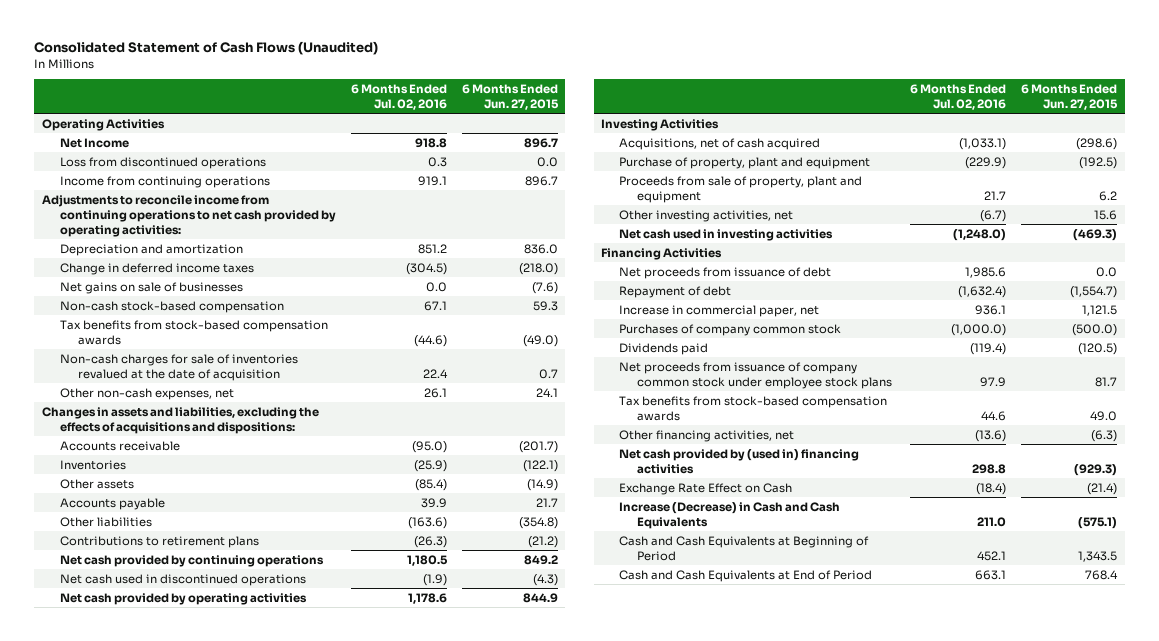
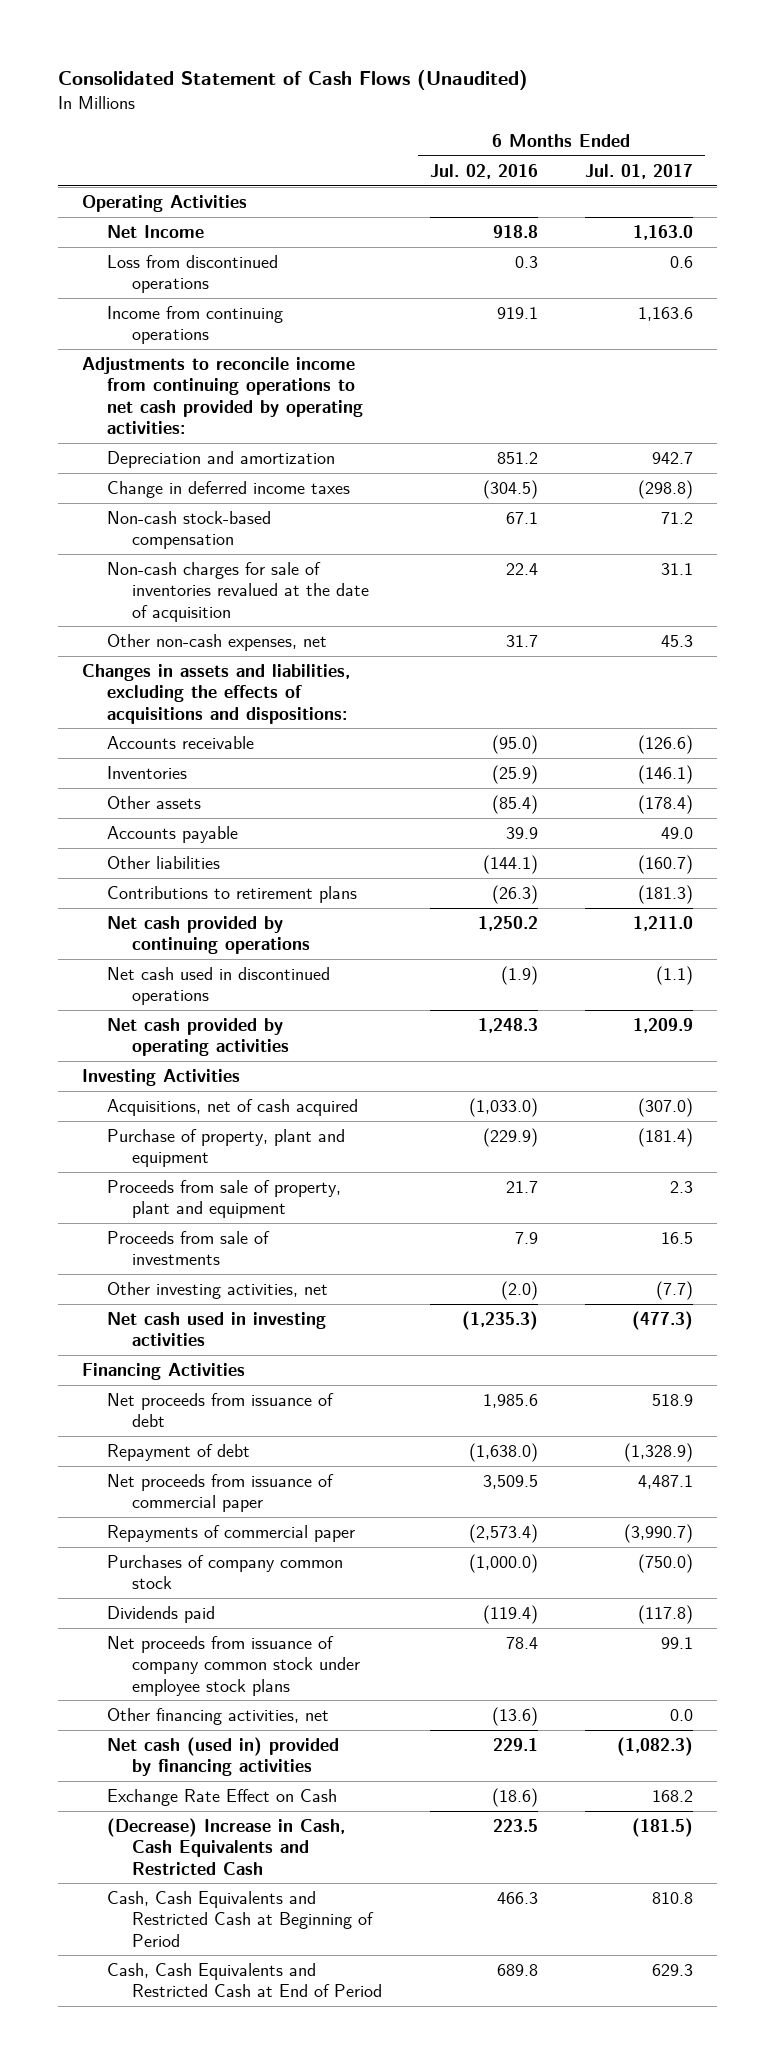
- | 6 Months Ended Jul. 02, 2016 | 6 Months Ended Jun. 27, 2015
+ | 6 Months Ended Jul. 02, 2016 | 6 Months Ended Jul. 01, 2017
- Net gains on sale of businesses | 0.0 | (7.6)
- Tax benefits from stock-based compensation awards | (44.6) | (49.0)
- Other non-cash expenses, net | 26.1 | 24.1
+ Other non-cash expenses, net | 31.7 | 45.3
- Other liabilities | (163.6) | (354.8)
+ Other liabilities | (144.1) | (160.7)
- Net cash provided by continuing operations | 1,180.5 | 849.2
+ Net cash provided by continuing operations | 1,250.2 | 1,211.0
- Net cash provided by operating activities | 1,178.6 | 844.9
+ Net cash provided by operating activities | 1,248.3 | 1,209.9
- Acquisitions, net of cash acquired | (1,033.1) | (298.6)
+ Acquisitions, net of cash acquired | (1,033.0) | (307.0)
- Other investing activities, net | (6.7) | 15.6
- Net cash used in investing activities | (1,248.0) | (469.3)
+ Proceeds from sale of investments | 7.9 | 16.5
+ Other investing activities, net | (2.0) | (7.7)
+ Net cash used in investing activities | (1,235.3) | (477.3)
- Repayment of debt | (1,632.4) | (1,554.7)
- Increase in commercial paper, net | 936.1 | 1,121.5
+ Repayment of debt | (1,638.0) | (1,328.9)
+ Net proceeds from issuance of commercial paper | 3,509.5 | 4,487.1
+ Repayments of commercial paper | (2,573.4) | (3,990.7)
- Net proceeds from issuance of company common stock under employee stock plans | 97.9 | 81.7
- Tax benefits from stock-based compensation awards | 44.6 | 49.0
+ Net proceeds from issuance of company common stock under employee stock plans | 78.4 | 99.1
- Net cash provided by (used in) financing activities | 298.8 | (929.3)
- Exchange Rate Effect on Cash | (18.4) | (21.4)
- Increase (Decrease) in Cash and Cash Equivalents | 211.0 | (575.1)
- Cash and Cash Equivalents at Beginning of Period | 452.1 | 1,343.5
- Cash and Cash Equivalents at End of Period | 663.1 | 768.4
+ Net cash (used in) provided by financing activities | 229.1 | (1,082.3)
+ Exchange Rate Effect on Cash | (18.6) | 168.2
+ (Decrease) Increase in Cash, Cash Equivalents and Restricted Cash | 223.5 | (181.5)
+ Cash, Cash Equivalents and Restricted Cash at Beginning of Period | 466.3 | 810.8
+ Cash, Cash Equivalents and Restricted Cash at End of Period | 689.8 | 629.3

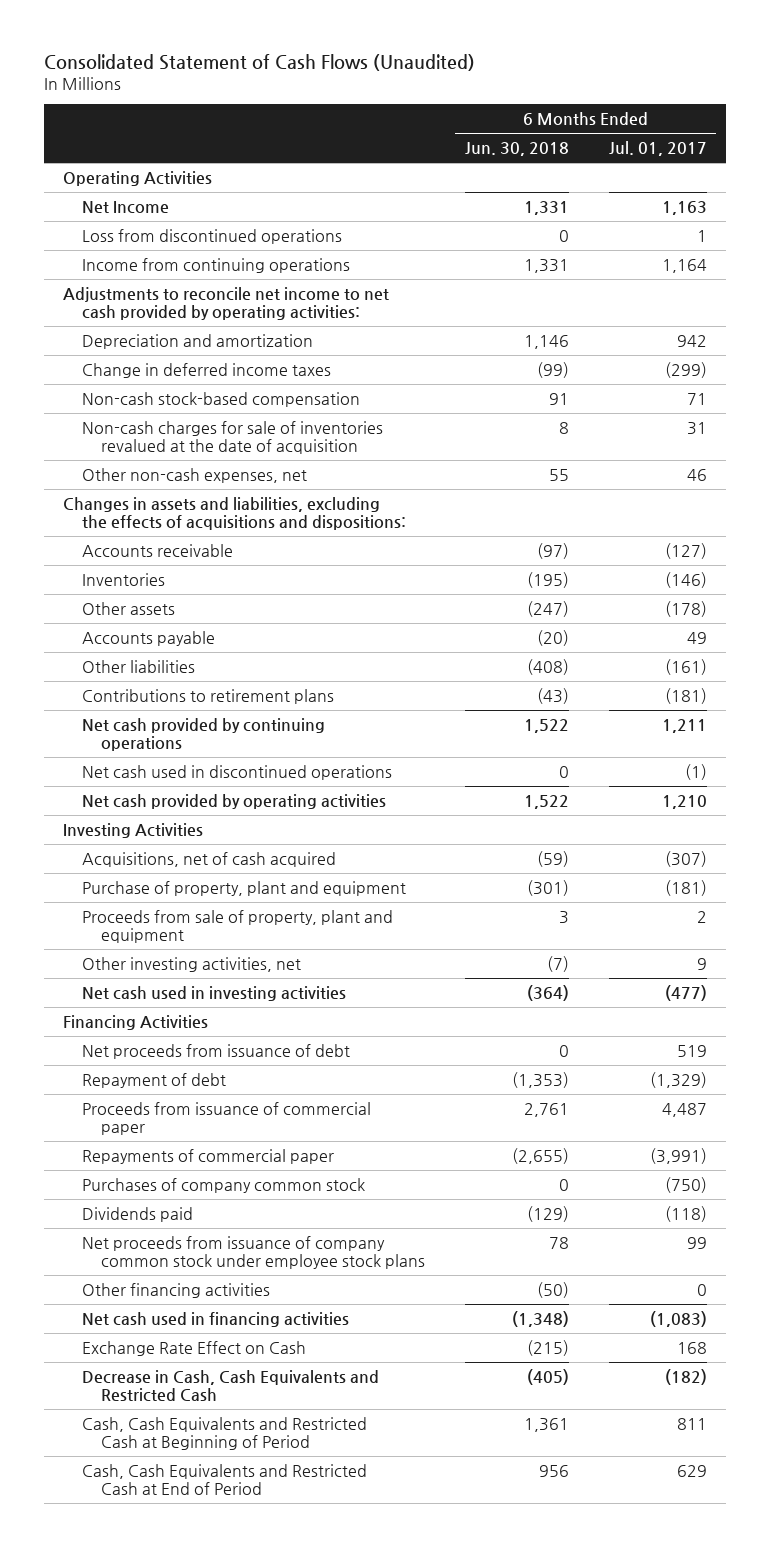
- | 6 Months Ended Jul. 02, 2016 | 6 Months Ended Jul. 01, 2017
+ | 6 Months Ended Jun. 30, 2018 | 6 Months Ended Jul. 01, 2017
- Net Income | 918.8 | 1,163.0
- Loss from discontinued operations | 0.3 | 0.6
- Income from continuing operations | 919.1 | 1,163.6
- Adjustments to reconcile income from continuing operations to net cash provided by operating activities:
- Depreciation and amortization | 851.2 | 942.7
- Change in deferred income taxes | (304.5) | (298.8)
- Non-cash stock-based compensation | 67.1 | 71.2
- Non-cash charges for sale of inventories revalued at the date of acquisition | 22.4 | 31.1
- Other non-cash expenses, net | 31.7 | 45.3
+ Net Income | 1,331 | 1,163
+ Loss from discontinued operations | 0 | 1
+ Income from continuing operations | 1,331 | 1,164
+ Adjustments to reconcile net income to net cash provided by operating activities:
+ Depreciation and amortization | 1,146 | 942
+ Change in deferred income taxes | (99) | (299)
+ Non-cash stock-based compensation | 91 | 71
+ Non-cash charges for sale of inventories revalued at the date of acquisition | 8 | 31
+ Other non-cash expenses, net | 55 | 46
- Accounts receivable | (95.0) | (126.6)
- Inventories | (25.9) | (146.1)
- Other assets | (85.4) | (178.4)
- Accounts payable | 39.9 | 49.0
- Other liabilities | (144.1) | (160.7)
- Contributions to retirement plans | (26.3) | (181.3)
- Net cash provided by continuing operations | 1,250.2 | 1,211.0
- Net cash used in discontinued operations | (1.9) | (1.1)
- Net cash provided by operating activities | 1,248.3 | 1,209.9
+ Accounts receivable | (97) | (127)
+ Inventories | (195) | (146)
+ Other assets | (247) | (178)
+ Accounts payable | (20) | 49
+ Other liabilities | (408) | (161)
+ Contributions to retirement plans | (43) | (181)
+ Net cash provided by continuing operations | 1,522 | 1,211
+ Net cash used in discontinued operations | 0 | (1)
+ Net cash provided by operating activities | 1,522 | 1,210
- Acquisitions, net of cash acquired | (1,033.0) | (307.0)
- Purchase of property, plant and equipment | (229.9) | (181.4)
- Proceeds from sale of property, plant and equipment | 21.7 | 2.3
- Proceeds from sale of investments | 7.9 | 16.5
- Other investing activities, net | (2.0) | (7.7)
- Net cash used in investing activities | (1,235.3) | (477.3)
+ Acquisitions, net of cash acquired | (59) | (307)
+ Purchase of property, plant and equipment | (301) | (181)
+ Proceeds from sale of property, plant and equipment | 3 | 2
+ Other investing activities, net | (7) | 9
+ Net cash used in investing activities | (364) | (477)
- Net proceeds from issuance of debt | 1,985.6 | 518.9
- Repayment of debt | (1,638.0) | (1,328.9)
- Net proceeds from issuance of commercial paper | 3,509.5 | 4,487.1
- Repayments of commercial paper | (2,573.4) | (3,990.7)
- Purchases of company common stock | (1,000.0) | (750.0)
- Dividends paid | (119.4) | (117.8)
- Net proceeds from issuance of company common stock under employee stock plans | 78.4 | 99.1
- Other financing activities, net | (13.6) | 0.0
- Net cash (used in) provided by financing activities | 229.1 | (1,082.3)
- Exchange Rate Effect on Cash | (18.6) | 168.2
- (Decrease) Increase in Cash, Cash Equivalents and Restricted Cash | 223.5 | (181.5)
- Cash, Cash Equivalents and Restricted Cash at Beginning of Period | 466.3 | 810.8
- Cash, Cash Equivalents and Restricted Cash at End of Period | 689.8 | 629.3
+ Net proceeds from issuance of debt | 0 | 519
+ Repayment of debt | (1,353) | (1,329)
+ Proceeds from issuance of commercial paper | 2,761 | 4,487
+ Repayments of commercial paper | (2,655) | (3,991)
+ Purchases of company common stock | 0 | (750)
+ Dividends paid | (129) | (118)
+ Net proceeds from issuance of company common stock under employee stock plans | 78 | 99
+ Other financing activities | (50) | 0
+ Net cash used in financing activities | (1,348) | (1,083)
+ Exchange Rate Effect on Cash | (215) | 168
+ Decrease in Cash, Cash Equivalents and Restricted Cash | (405) | (182)
+ Cash, Cash Equivalents and Restricted Cash at Beginning of Period | 1,361 | 811
+ Cash, Cash Equivalents and Restricted Cash at End of Period | 956 | 629

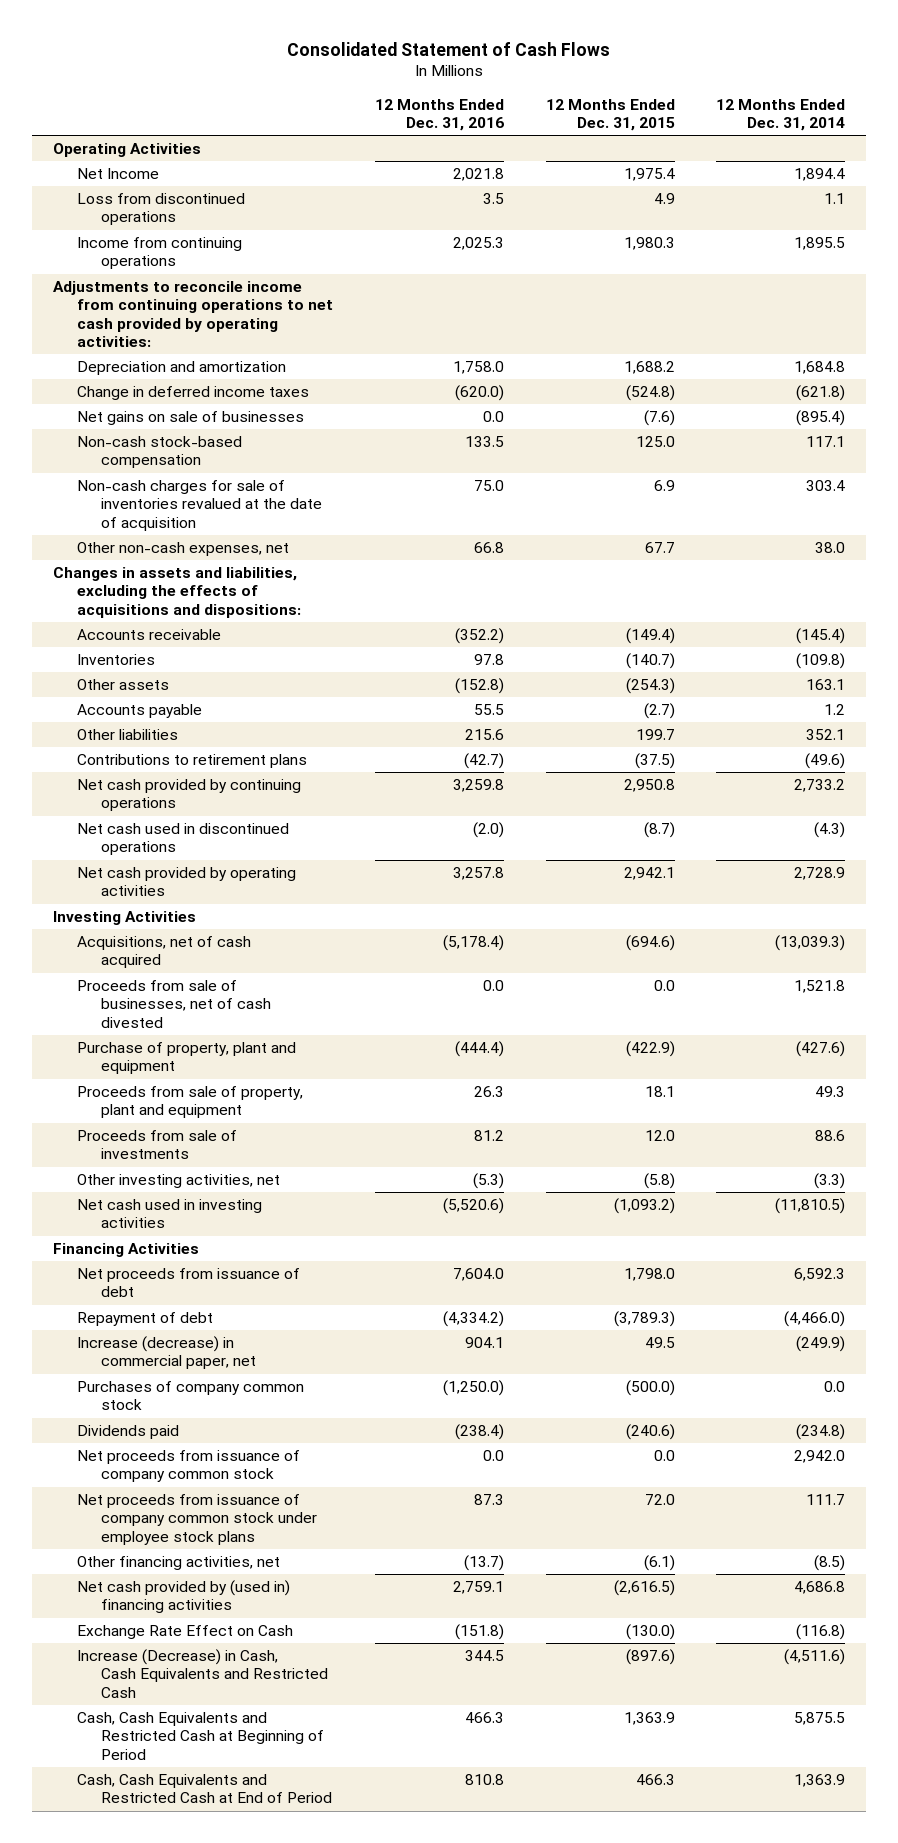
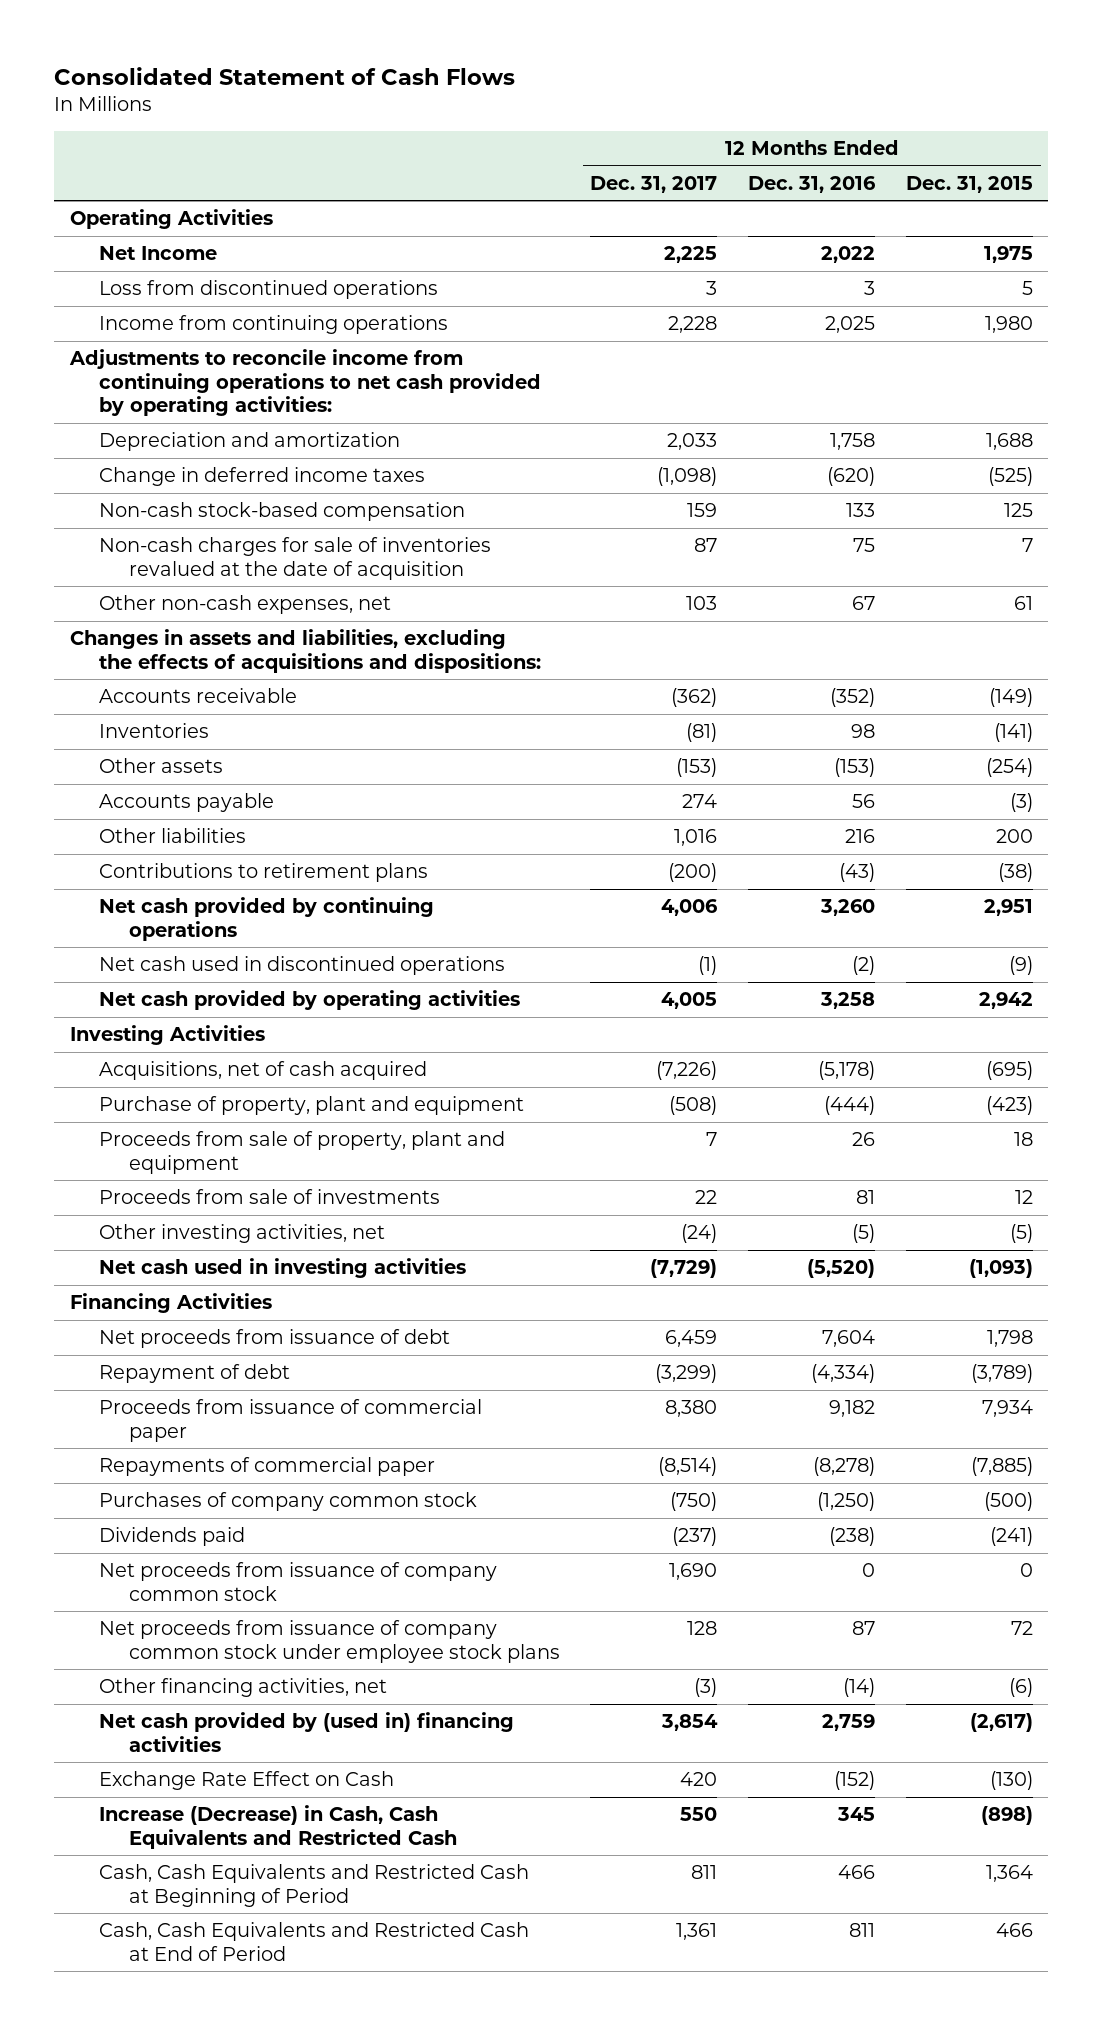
- | 12 Months Ended Dec. 31, 2016 | 12 Months Ended Dec. 31, 2015 | 12 Months Ended Dec. 31, 2014
+ | 12 Months Ended Dec. 31, 2017 | 12 Months Ended Dec. 31, 2016 | 12 Months Ended Dec. 31, 2015
- Net Income | 2,021.8 | 1,975.4 | 1,894.4
- Loss from discontinued operations | 3.5 | 4.9 | 1.1
- Income from continuing operations | 2,025.3 | 1,980.3 | 1,895.5
+ Net Income | 2,225 | 2,022 | 1,975
+ Loss from discontinued operations | 3 | 3 | 5
+ Income from continuing operations | 2,228 | 2,025 | 1,980
- Depreciation and amortization | 1,758.0 | 1,688.2 | 1,684.8
- Change in deferred income taxes | (620.0) | (524.8) | (621.8)
- Net gains on sale of businesses | 0.0 | (7.6) | (895.4)
- Non-cash stock-based compensation | 133.5 | 125.0 | 117.1
- Non-cash charges for sale of inventories revalued at the date of acquisition | 75.0 | 6.9 | 303.4
- Other non-cash expenses, net | 66.8 | 67.7 | 38.0
+ Depreciation and amortization | 2,033 | 1,758 | 1,688
+ Change in deferred income taxes | (1,098) | (620) | (525)
+ Non-cash stock-based compensation | 159 | 133 | 125
+ Non-cash charges for sale of inventories revalued at the date of acquisition | 87 | 75 | 7
+ Other non-cash expenses, net | 103 | 67 | 61
- Accounts receivable | (352.2) | (149.4) | (145.4)
- Inventories | 97.8 | (140.7) | (109.8)
- Other assets | (152.8) | (254.3) | 163.1
- Accounts payable | 55.5 | (2.7) | 1.2
- Other liabilities | 215.6 | 199.7 | 352.1
- Contributions to retirement plans | (42.7) | (37.5) | (49.6)
- Net cash provided by continuing operations | 3,259.8 | 2,950.8 | 2,733.2
- Net cash used in discontinued operations | (2.0) | (8.7) | (4.3)
- Net cash provided by operating activities | 3,257.8 | 2,942.1 | 2,728.9
+ Accounts receivable | (362) | (352) | (149)
+ Inventories | (81) | 98 | (141)
+ Other assets | (153) | (153) | (254)
+ Accounts payable | 274 | 56 | (3)
+ Other liabilities | 1,016 | 216 | 200
+ Contributions to retirement plans | (200) | (43) | (38)
+ Net cash provided by continuing operations | 4,006 | 3,260 | 2,951
+ Net cash used in discontinued operations | (1) | (2) | (9)
+ Net cash provided by operating activities | 4,005 | 3,258 | 2,942
- Acquisitions, net of cash acquired | (5,178.4) | (694.6) | (13,039.3)
- Proceeds from sale of businesses, net of cash divested | 0.0 | 0.0 | 1,521.8
- Purchase of property, plant and equipment | (444.4) | (422.9) | (427.6)
- Proceeds from sale of property, plant and equipment | 26.3 | 18.1 | 49.3
- Proceeds from sale of investments | 81.2 | 12.0 | 88.6
- Other investing activities, net | (5.3) | (5.8) | (3.3)
- Net cash used in investing activities | (5,520.6) | (1,093.2) | (11,810.5)
+ Acquisitions, net of cash acquired | (7,226) | (5,178) | (695)
+ Purchase of property, plant and equipment | (508) | (444) | (423)
+ Proceeds from sale of property, plant and equipment | 7 | 26 | 18
+ Proceeds from sale of investments | 22 | 81 | 12
+ Other investing activities, net | (24) | (5) | (5)
+ Net cash used in investing activities | (7,729) | (5,520) | (1,093)
- Net proceeds from issuance of debt | 7,604.0 | 1,798.0 | 6,592.3
- Repayment of debt | (4,334.2) | (3,789.3) | (4,466.0)
- Increase (decrease) in commercial paper, net | 904.1 | 49.5 | (249.9)
- Purchases of company common stock | (1,250.0) | (500.0) | 0.0
- Dividends paid | (238.4) | (240.6) | (234.8)
- Net proceeds from issuance of company common stock | 0.0 | 0.0 | 2,942.0
- Net proceeds from issuance of company common stock under employee stock plans | 87.3 | 72.0 | 111.7
- Other financing activities, net | (13.7) | (6.1) | (8.5)
- Net cash provided by (used in) financing activities | 2,759.1 | (2,616.5) | 4,686.8
- Exchange Rate Effect on Cash | (151.8) | (130.0) | (116.8)
- Increase (Decrease) in Cash, Cash Equivalents and Restricted Cash | 344.5 | (897.6) | (4,511.6)
- Cash, Cash Equivalents and Restricted Cash at Beginning of Period | 466.3 | 1,363.9 | 5,875.5
- Cash, Cash Equivalents and Restricted Cash at End of Period | 810.8 | 466.3 | 1,363.9
+ Net proceeds from issuance of debt | 6,459 | 7,604 | 1,798
+ Repayment of debt | (3,299) | (4,334) | (3,789)
+ Proceeds from issuance of commercial paper | 8,380 | 9,182 | 7,934
+ Repayments of commercial paper | (8,514) | (8,278) | (7,885)
+ Purchases of company common stock | (750) | (1,250) | (500)
+ Dividends paid | (237) | (238) | (241)
+ Net proceeds from issuance of company common stock | 1,690 | 0 | 0
+ Net proceeds from issuance of company common stock under employee stock plans | 128 | 87 | 72
+ Other financing activities, net | (3) | (14) | (6)
+ Net cash provided by (used in) financing activities | 3,854 | 2,759 | (2,617)
+ Exchange Rate Effect on Cash | 420 | (152) | (130)
+ Increase (Decrease) in Cash, Cash Equivalents and Restricted Cash | 550 | 345 | (898)
+ Cash, Cash Equivalents and Restricted Cash at Beginning of Period | 811 | 466 | 1,364
+ Cash, Cash Equivalents and Restricted Cash at End of Period | 1,361 | 811 | 466

